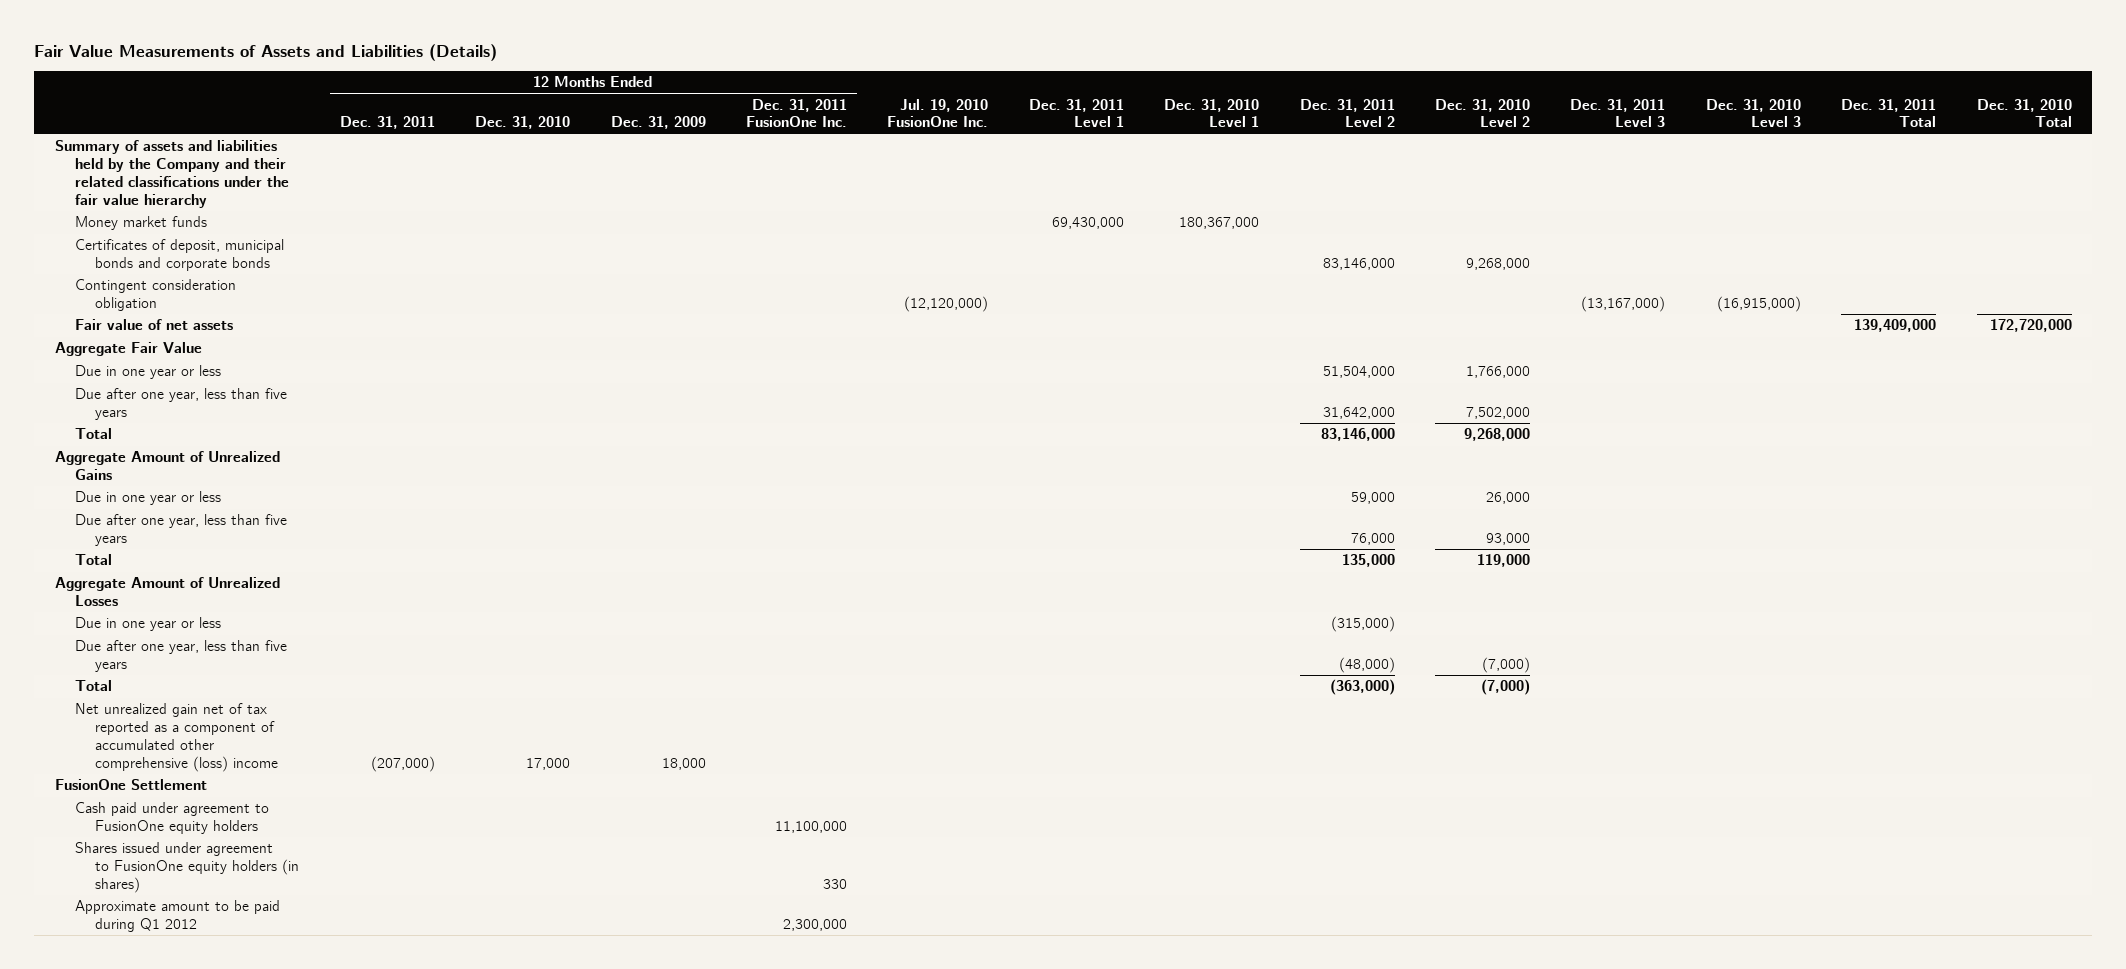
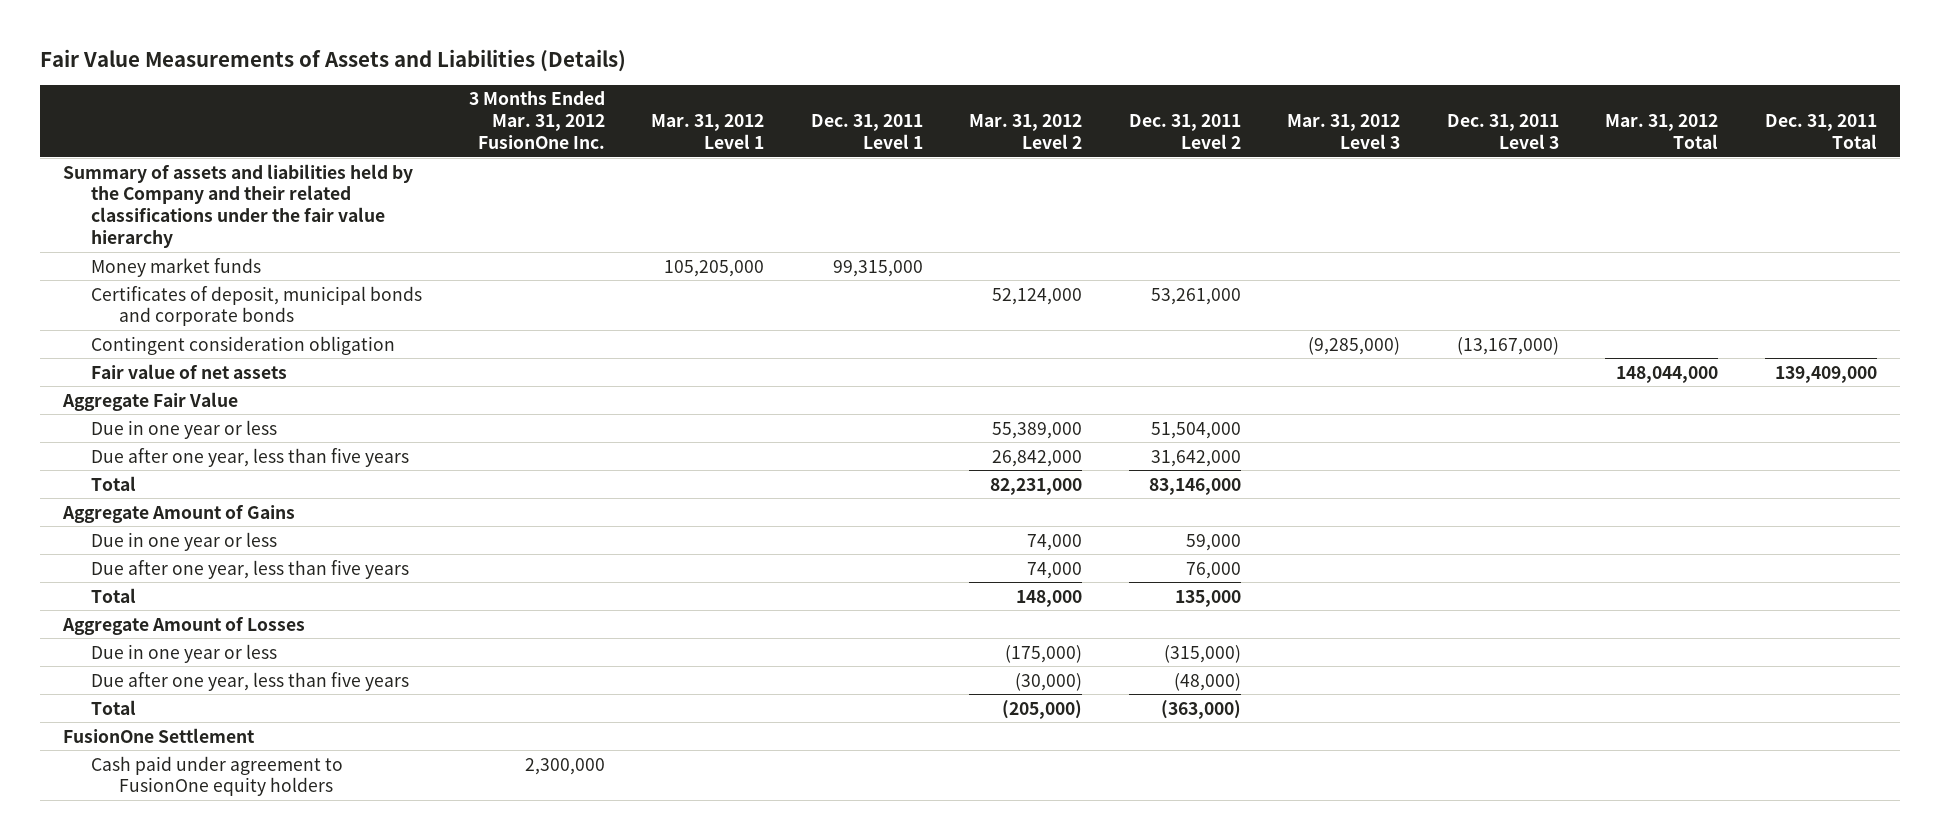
- | 12 Months Ended Dec. 31, 2011 | 12 Months Ended Dec. 31, 2010 | 12 Months Ended Dec. 31, 2009 | 12 Months Ended Dec. 31, 2011 FusionOne Inc. | Jul. 19, 2010 FusionOne Inc. | Dec. 31, 2011 Level 1 | Dec. 31, 2010 Level 1 | Dec. 31, 2011 Level 2 | Dec. 31, 2010 Level 2 | Dec. 31, 2011 Level 3 | Dec. 31, 2010 Level 3 | Dec. 31, 2011 Total | Dec. 31, 2010 Total
+ | 3 Months Ended Mar. 31, 2012 FusionOne Inc. | Mar. 31, 2012 Level 1 | Dec. 31, 2011 Level 1 | Mar. 31, 2012 Level 2 | Dec. 31, 2011 Level 2 | Mar. 31, 2012 Level 3 | Dec. 31, 2011 Level 3 | Mar. 31, 2012 Total | Dec. 31, 2011 Total
- Money market funds | | | | | | 69,430,000 | 180,367,000 | | | | | |
- Certificates of deposit, municipal bonds and corporate bonds | | | | | | | | 83,146,000 | 9,268,000 | | | |
+ Money market funds | | 105,205,000 | 99,315,000 | | | | | |
+ Certificates of deposit, municipal bonds and corporate bonds | | | | 52,124,000 | 53,261,000 | | | |
- Aggregate Amount of Unrealized Gains
+ Aggregate Amount of Gains
- Aggregate Amount of Unrealized Losses
+ Aggregate Amount of Losses
- Net unrealized gain net of tax reported as a component of accumulated other comprehensive (loss) income | (207,000) | 17,000 | 18,000 | | | | | | | | | |
- Shares issued under agreement to FusionOne equity holders (in shares) | | | | 330 | | | | | | | | |
- Approximate amount to be paid during Q1 2012 | | | | 2,300,000 | | | | | | | | |

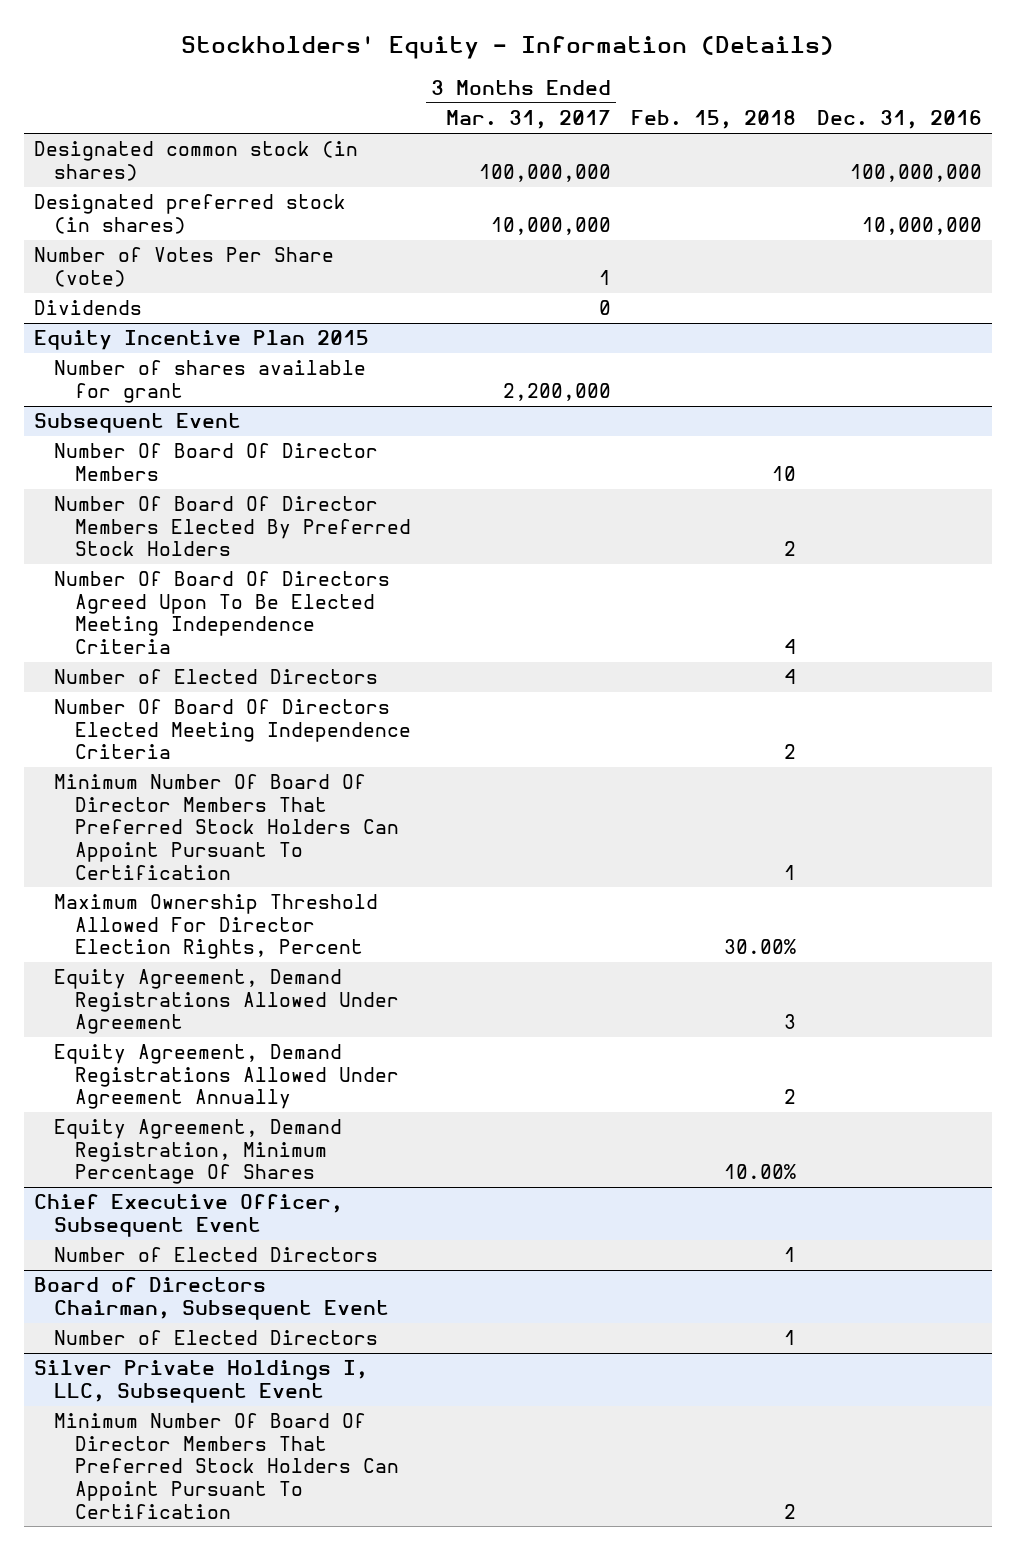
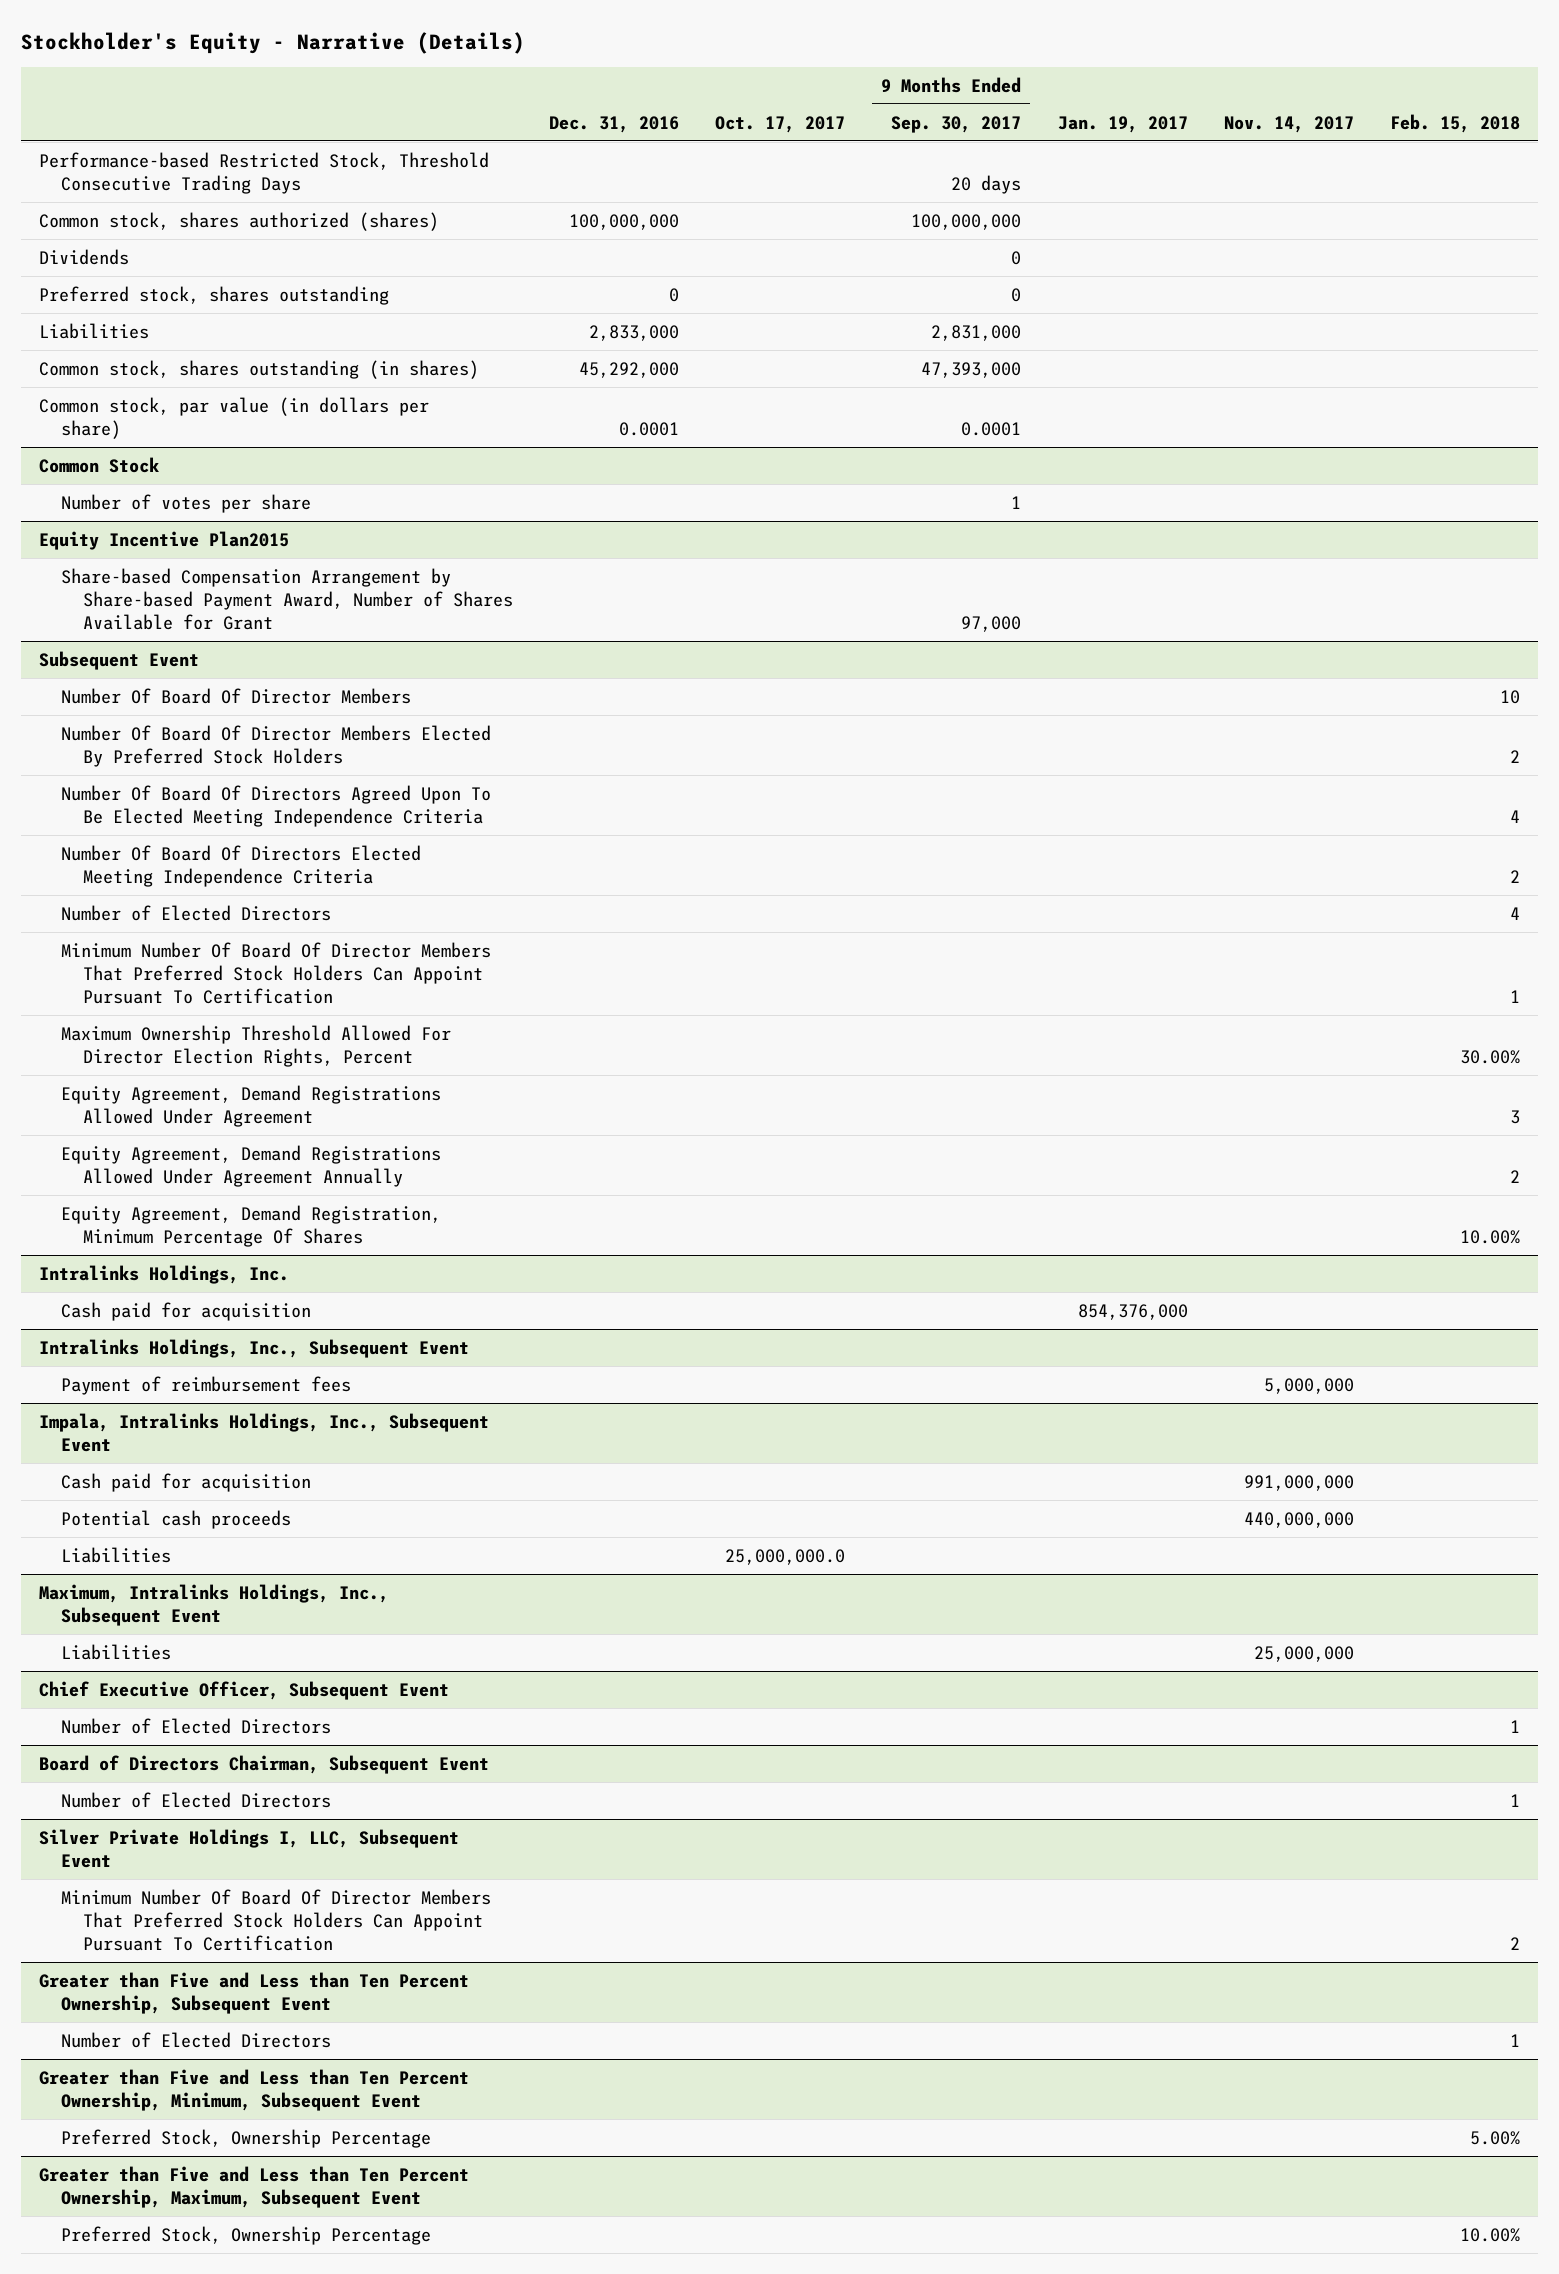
- Stockholders' Equity - Information (Details)
+ Stockholder's Equity - Narrative (Details)
- | 3 Months Ended Mar. 31, 2017 | Feb. 15, 2018 | Dec. 31, 2016
+ | Dec. 31, 2016 | Oct. 17, 2017 | 9 Months Ended Sep. 30, 2017 | Jan. 19, 2017 | Nov. 14, 2017 | Feb. 15, 2018
- Designated common stock (in shares) | 100,000,000 | | 100,000,000
- Designated preferred stock (in shares) | 10,000,000 | | 10,000,000
- Number of Votes Per Share (vote) | 1 | |
+ Performance-based Restricted Stock, Threshold Consecutive Trading Days | | | 20 days | | |
+ Common stock, shares authorized (shares) | 100,000,000 | | 100,000,000 | | |
- Equity Incentive Plan 2015
- Number of shares available for grant | 2,200,000 | |
+ Preferred stock, shares outstanding | 0 | | 0 | | |
+ Liabilities | 2,833,000 | | 2,831,000 | | |
+ Common stock, shares outstanding (in shares) | 45,292,000 | | 47,393,000 | | |
+ Common stock, par value (in dollars per share) | 0.0001 | | 0.0001 | | |
+ Common Stock
+ Number of votes per share | | | 1 | | |
+ Equity Incentive Plan2015
+ Share-based Compensation Arrangement by Share-based Payment Award, Number of Shares Available for Grant | | | 97,000 | | |
@ Subsequent Event
moved down: Number of Elected Directors | | | | | | 4
+ Intralinks Holdings, Inc.
+ Cash paid for acquisition | | | | 854,376,000 | |
+ Intralinks Holdings, Inc., Subsequent Event
+ Payment of reimbursement fees | | | | | 5,000,000 |
+ Impala, Intralinks Holdings, Inc., Subsequent Event
+ Cash paid for acquisition | | | | | 991,000,000 |
+ Potential cash proceeds | | | | | 440,000,000 |
+ Liabilities | | 25,000,000.0 | | | |
+ Maximum, Intralinks Holdings, Inc., Subsequent Event
+ Liabilities | | | | | 25,000,000 |
+ Greater than Five and Less than Ten Percent Ownership, Subsequent Event
+ Number of Elected Directors | | | | | | 1
+ Greater than Five and Less than Ten Percent Ownership, Minimum, Subsequent Event
+ Preferred Stock, Ownership Percentage | | | | | | 5.00%
+ Greater than Five and Less than Ten Percent Ownership, Maximum, Subsequent Event
+ Preferred Stock, Ownership Percentage | | | | | | 10.00%

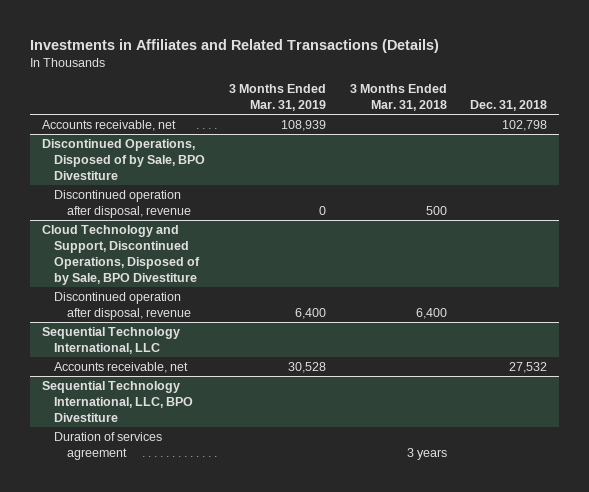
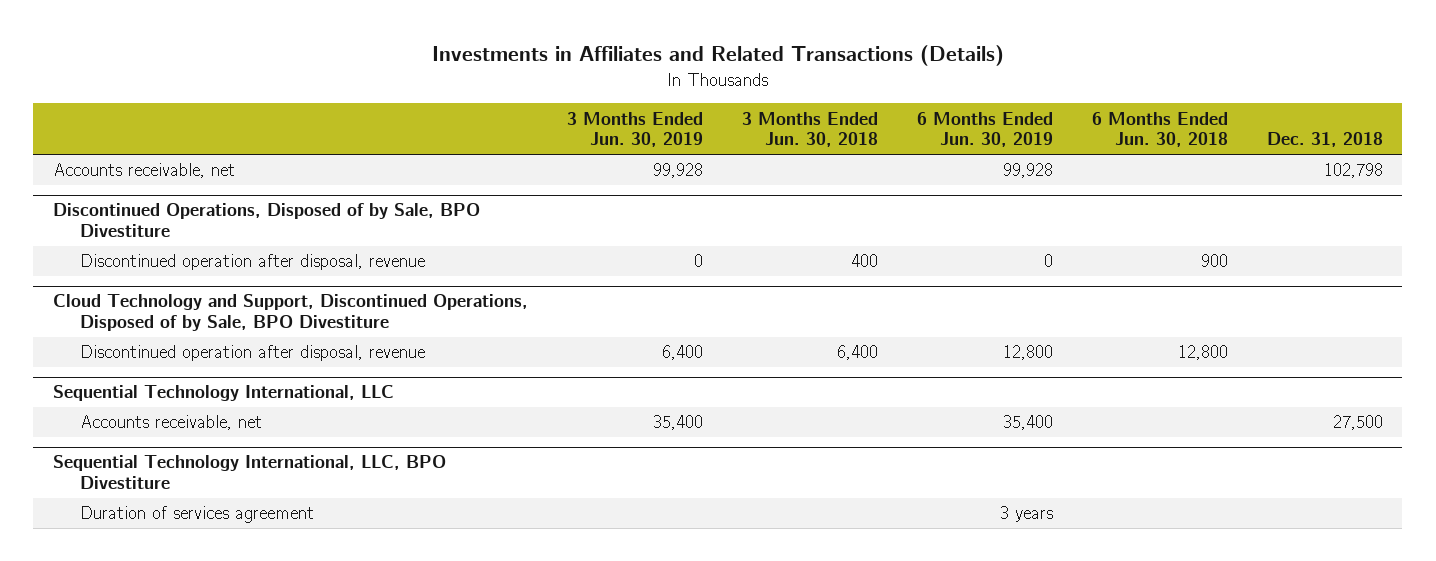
- | 3 Months Ended Mar. 31, 2019 | 3 Months Ended Mar. 31, 2018 | Dec. 31, 2018
+ | 3 Months Ended Jun. 30, 2019 | 3 Months Ended Jun. 30, 2018 | 6 Months Ended Jun. 30, 2019 | 6 Months Ended Jun. 30, 2018 | Dec. 31, 2018
@ Sequential Technology International, LLC
- Accounts receivable, net | 30,528 | | 27,532
+ Accounts receivable, net | 35,400 | | 35,400 | | 27,500

